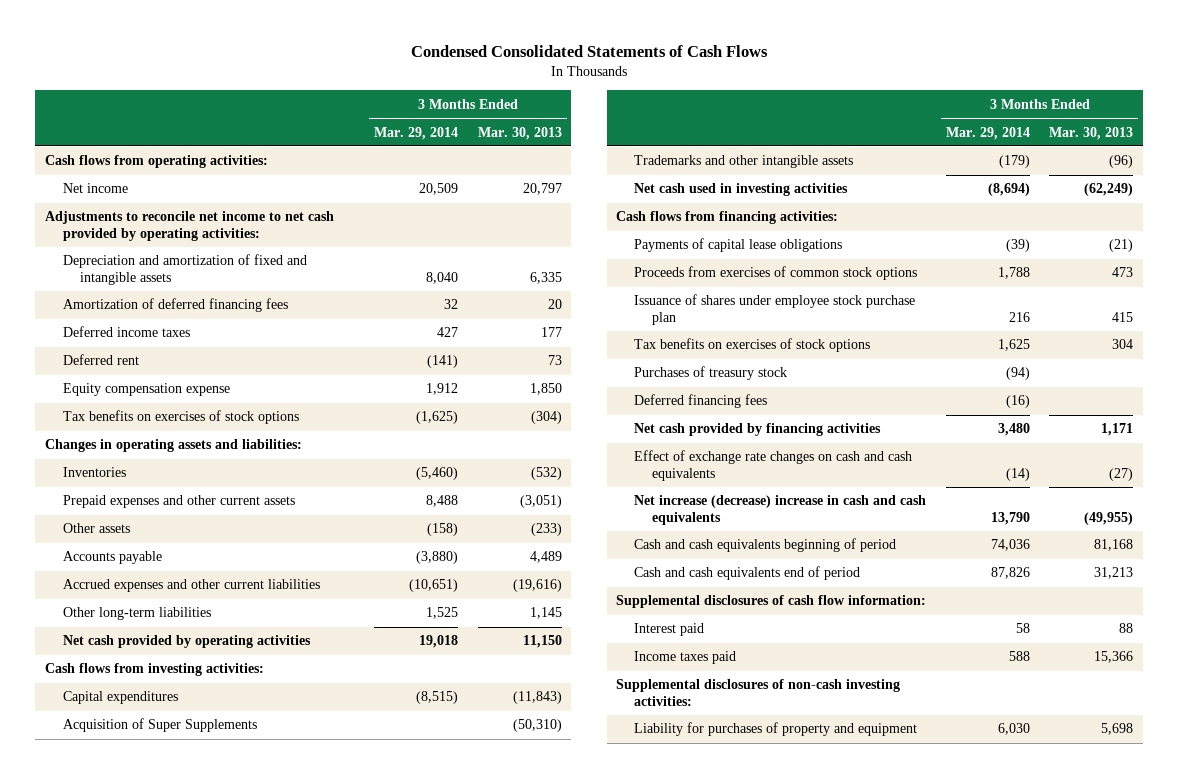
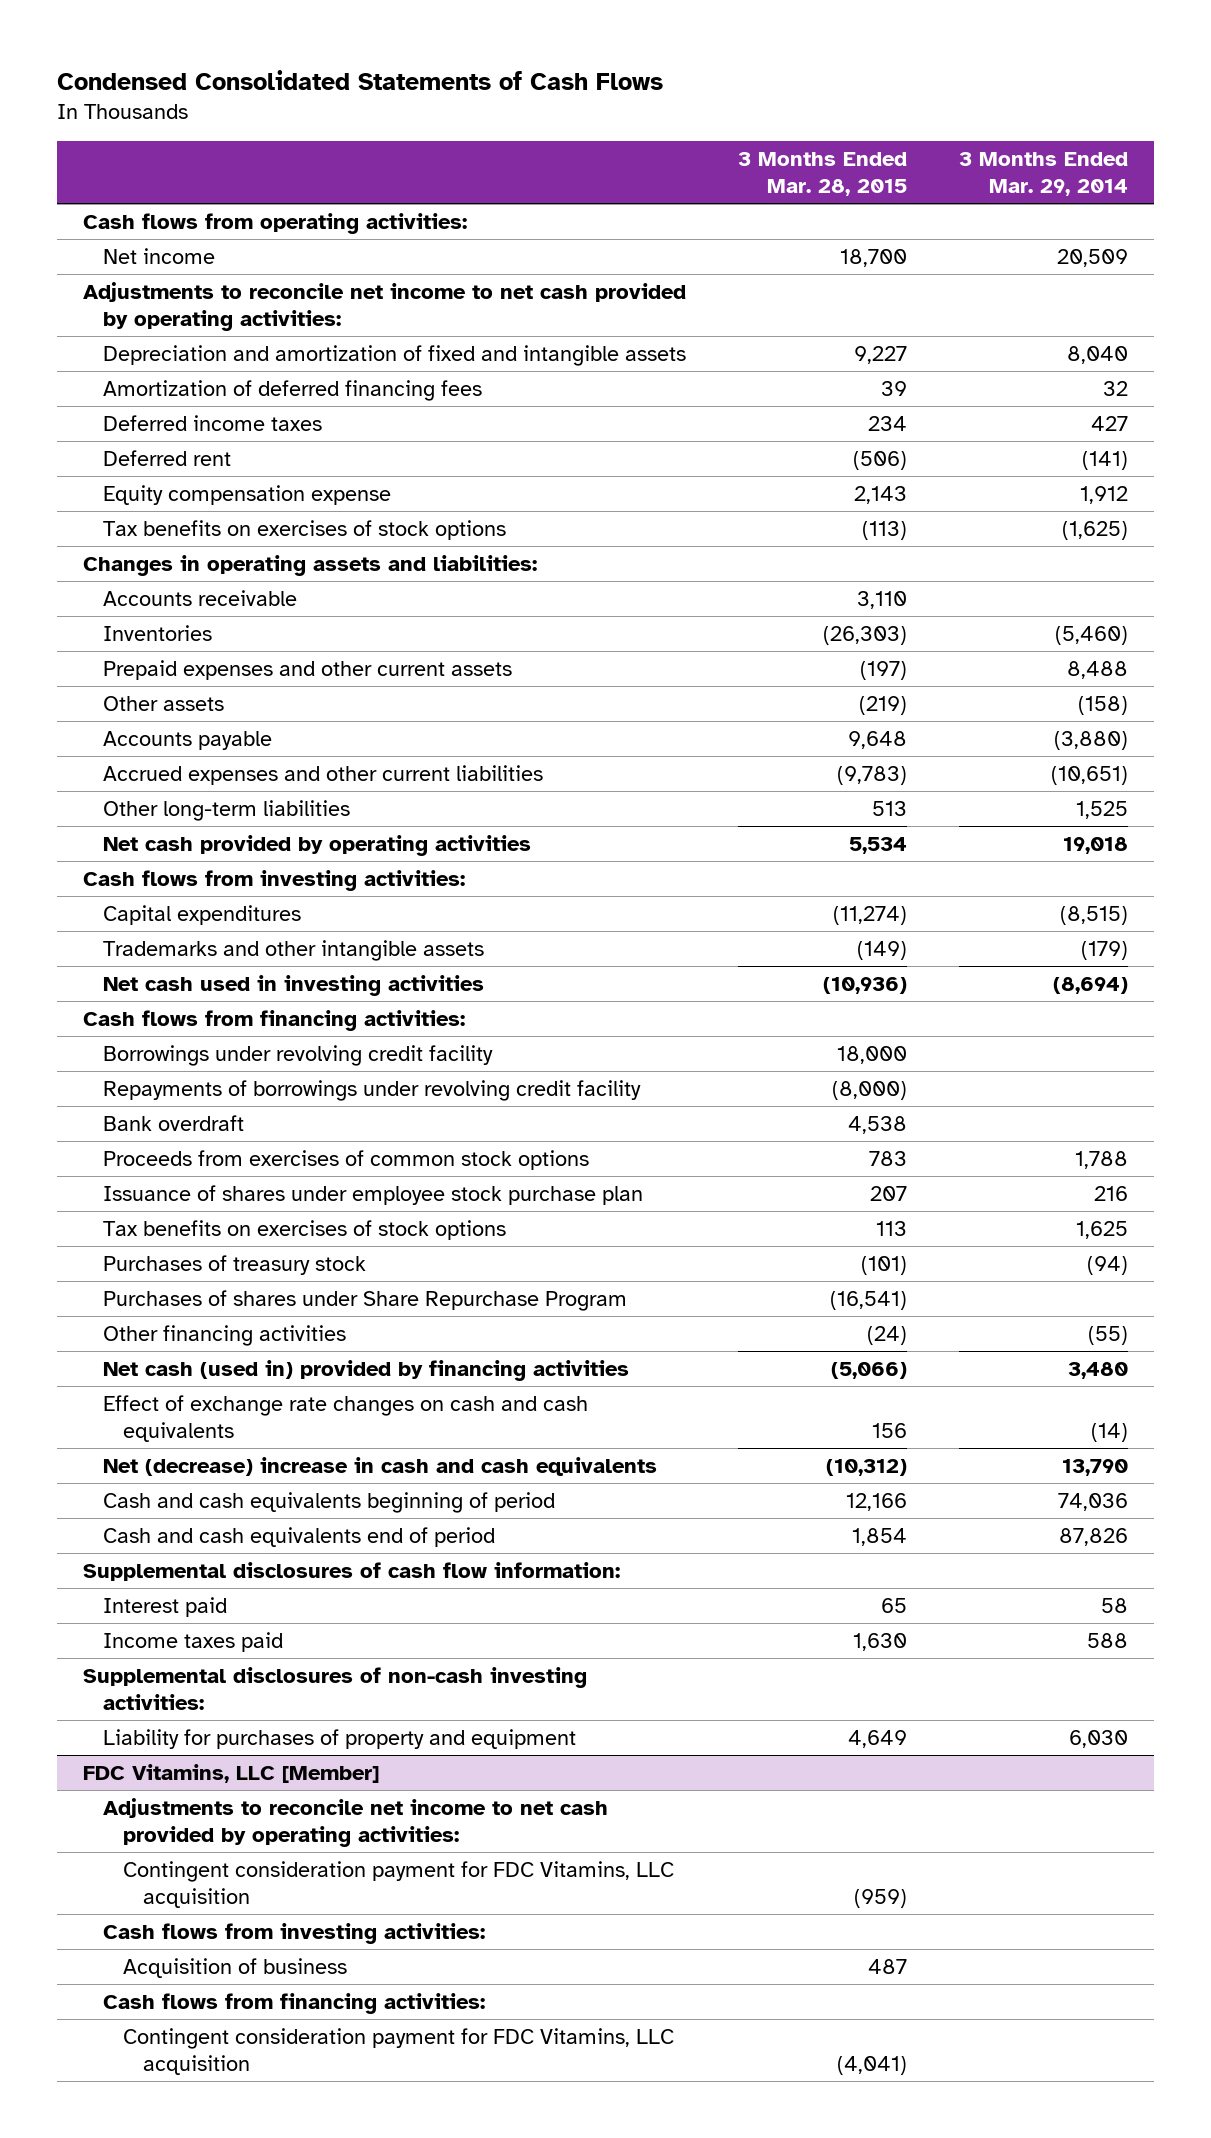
- | 3 Months Ended Mar. 29, 2014 | 3 Months Ended Mar. 30, 2013
+ | 3 Months Ended Mar. 28, 2015 | 3 Months Ended Mar. 29, 2014
+ Accounts receivable | 3,110 |
- Acquisition of Super Supplements | | (50,310)
- Payments of capital lease obligations | (39) | (21)
+ Borrowings under revolving credit facility | 18,000 |
+ Repayments of borrowings under revolving credit facility | (8,000) |
+ Bank overdraft | 4,538 |
- Deferred financing fees | (16) |
- Net cash provided by financing activities | 3,480 | 1,171
+ Purchases of shares under Share Repurchase Program | (16,541) |
+ Other financing activities | (24) | (55)
+ Net cash (used in) provided by financing activities | (5,066) | 3,480
- Net increase (decrease) increase in cash and cash equivalents | 13,790 | (49,955)
+ Net (decrease) increase in cash and cash equivalents | (10,312) | 13,790
+ FDC Vitamins, LLC [Member]
+ Adjustments to reconcile net income to net cash provided by operating activities:
+ Contingent consideration payment for FDC Vitamins, LLC acquisition | (959) |
+ Cash flows from investing activities:
+ Acquisition of business | 487 |
+ Cash flows from financing activities:
+ Contingent consideration payment for FDC Vitamins, LLC acquisition | (4,041) |

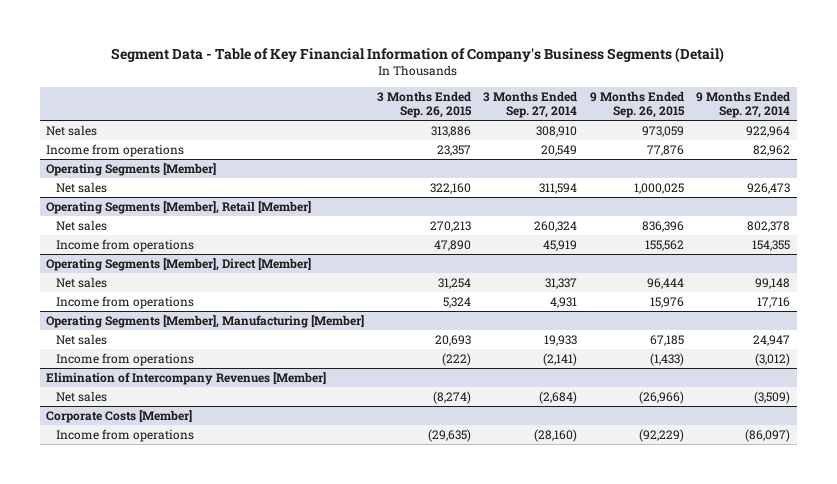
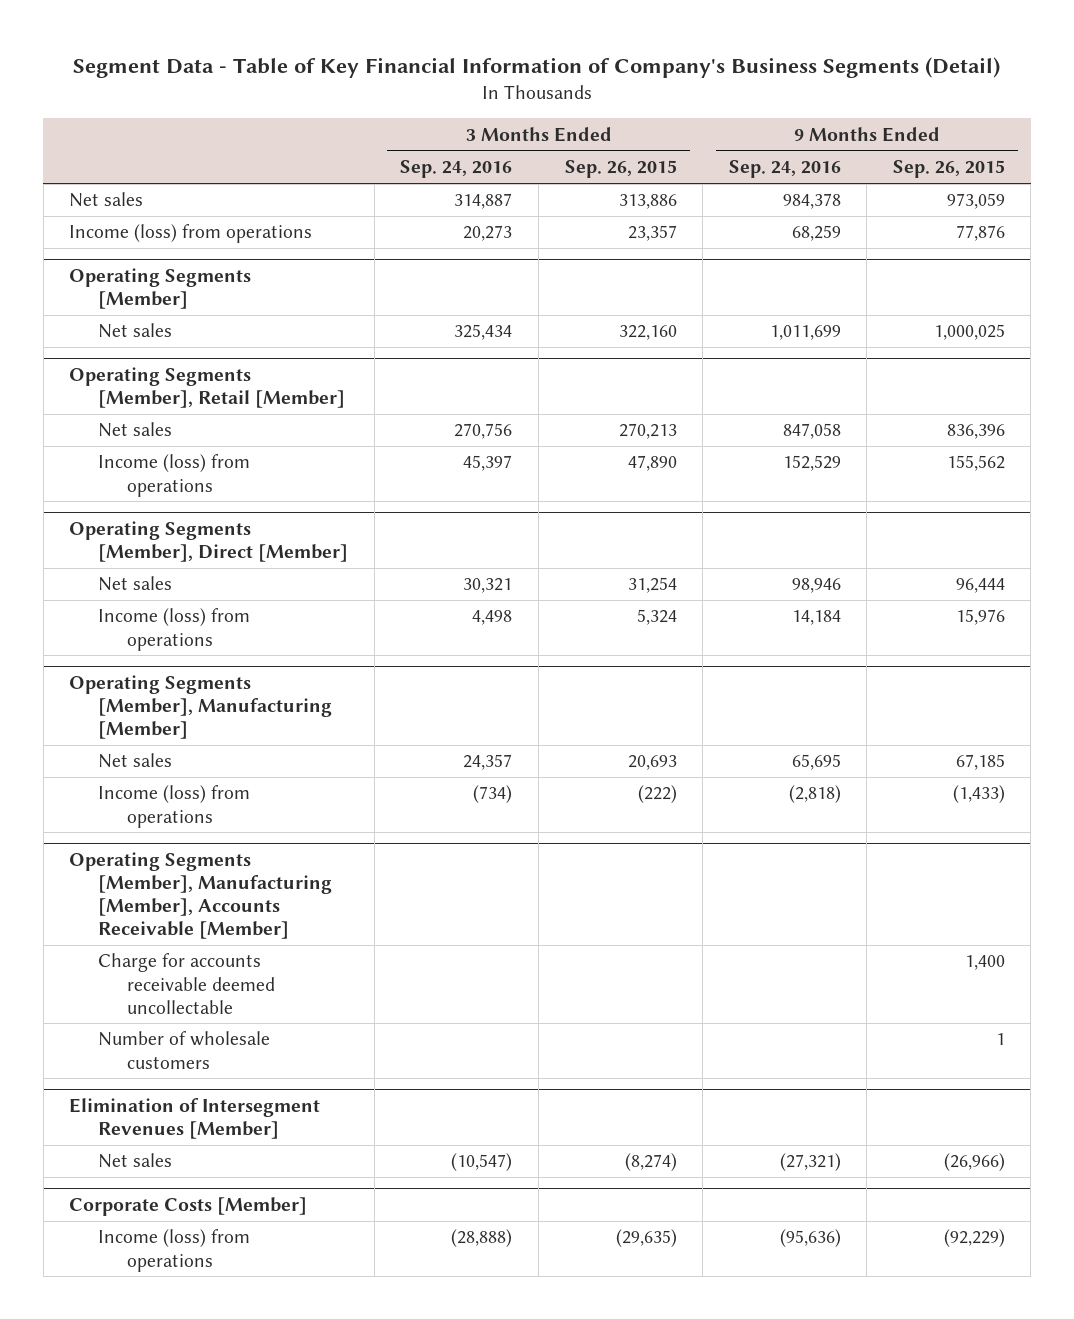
- | 3 Months Ended Sep. 26, 2015 | 3 Months Ended Sep. 27, 2014 | 9 Months Ended Sep. 26, 2015 | 9 Months Ended Sep. 27, 2014
+ | 3 Months Ended Sep. 24, 2016 | 3 Months Ended Sep. 26, 2015 | 9 Months Ended Sep. 24, 2016 | 9 Months Ended Sep. 26, 2015
- Income from operations | 23,357 | 20,549 | 77,876 | 82,962
+ Income (loss) from operations | 20,273 | 23,357 | 68,259 | 77,876
@ Operating Segments [Member], Retail [Member]
- Income from operations | 47,890 | 45,919 | 155,562 | 154,355
+ Income (loss) from operations | 45,397 | 47,890 | 152,529 | 155,562
@ Operating Segments [Member], Direct [Member]
- Income from operations | 5,324 | 4,931 | 15,976 | 17,716
+ Income (loss) from operations | 4,498 | 5,324 | 14,184 | 15,976
@ Operating Segments [Member], Manufacturing [Member]
- Income from operations | (222) | (2,141) | (1,433) | (3,012)
- Elimination of Intercompany Revenues [Member]
@ Operating Segments [Member], Manufacturing [Member]
+ Income (loss) from operations | (734) | (222) | (2,818) | (1,433)
+ Operating Segments [Member], Manufacturing [Member], Accounts Receivable [Member]
+ Charge for accounts receivable deemed uncollectable | | | | 1,400
+ Number of wholesale customers | | | | 1
+ Elimination of Intersegment Revenues [Member]
@ Corporate Costs [Member]
- Income from operations | (29,635) | (28,160) | (92,229) | (86,097)
+ Income (loss) from operations | (28,888) | (29,635) | (95,636) | (92,229)

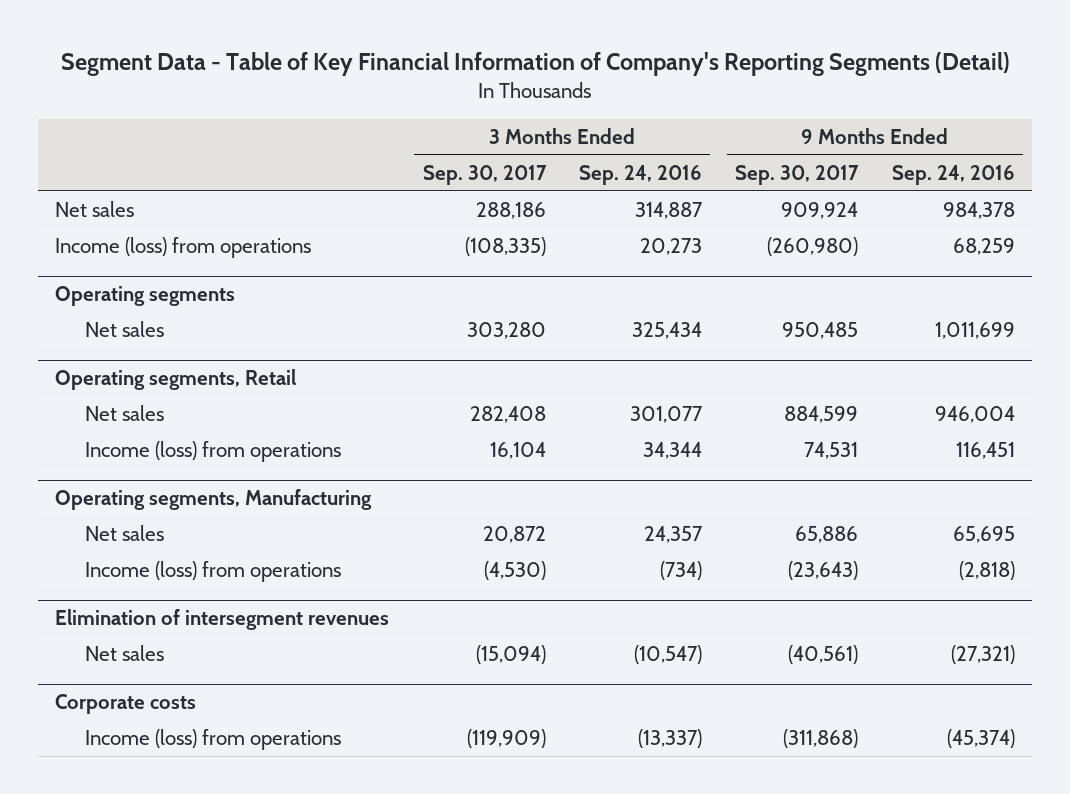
- Segment Data - Table of Key Financial Information of Company's Business Segments (Detail)
+ Segment Data - Table of Key Financial Information of Company's Reporting Segments (Detail)
- | 3 Months Ended Sep. 24, 2016 | 3 Months Ended Sep. 26, 2015 | 9 Months Ended Sep. 24, 2016 | 9 Months Ended Sep. 26, 2015
+ | 3 Months Ended Sep. 30, 2017 | 3 Months Ended Sep. 24, 2016 | 9 Months Ended Sep. 30, 2017 | 9 Months Ended Sep. 24, 2016
- Operating Segments [Member]
+ Operating segments
- Operating Segments [Member], Retail [Member]
- Net sales | 270,756 | 270,213 | 847,058 | 836,396
- Income (loss) from operations | 45,397 | 47,890 | 152,529 | 155,562
- Operating Segments [Member], Direct [Member]
- Net sales | 30,321 | 31,254 | 98,946 | 96,444
- Income (loss) from operations | 4,498 | 5,324 | 14,184 | 15,976
- Operating Segments [Member], Manufacturing [Member]
+ Operating segments, Retail
+ Net sales | 282,408 | 301,077 | 884,599 | 946,004
+ Income (loss) from operations | 16,104 | 34,344 | 74,531 | 116,451
+ Operating segments, Manufacturing
- Operating Segments [Member], Manufacturing [Member], Accounts Receivable [Member]
- Charge for accounts receivable deemed uncollectable | | | | 1,400
- Number of wholesale customers | | | | 1
- Elimination of Intersegment Revenues [Member]
+ Elimination of intersegment revenues
- Corporate Costs [Member]
- Income (loss) from operations | (28,888) | (29,635) | (95,636) | (92,229)
+ Corporate costs
+ Income (loss) from operations | (119,909) | (13,337) | (311,868) | (45,374)

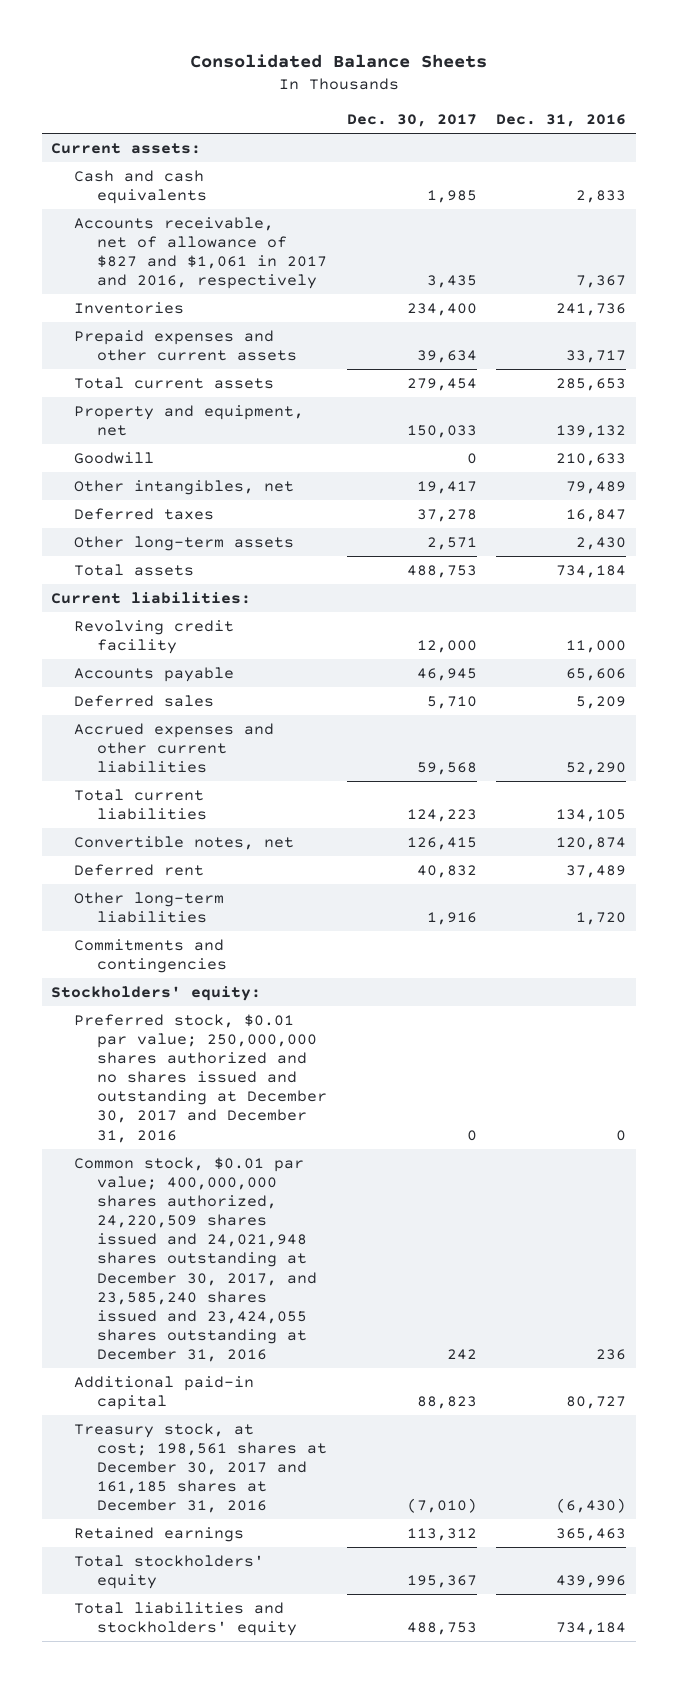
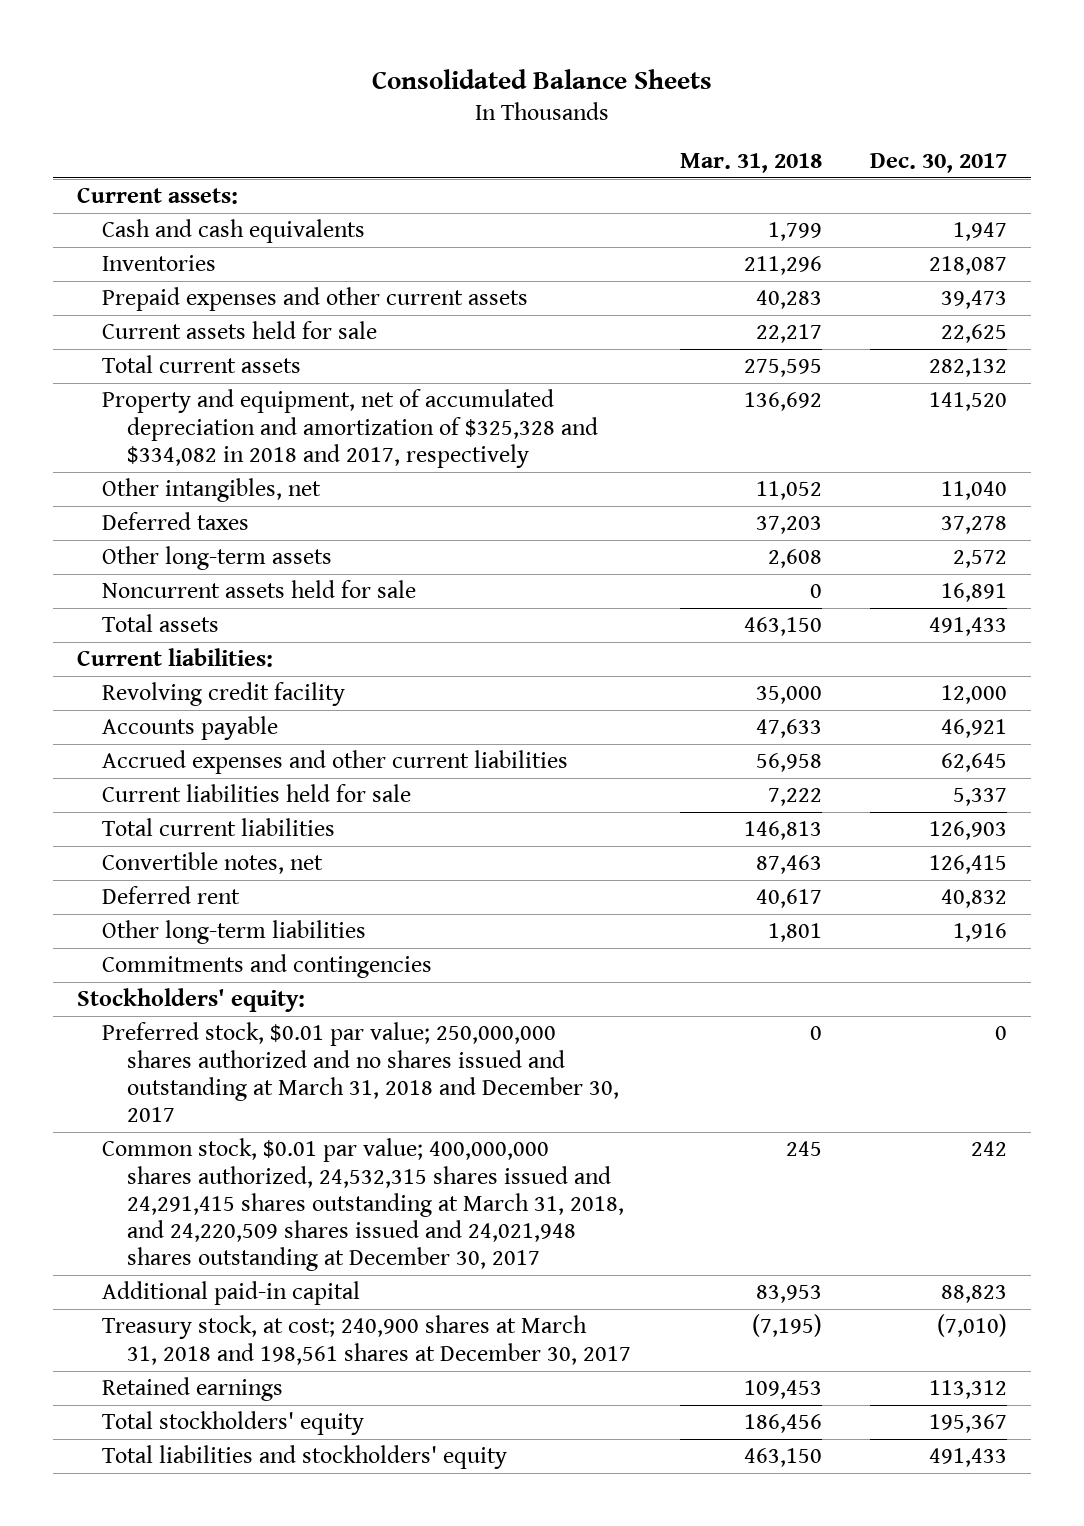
- | Dec. 30, 2017 | Dec. 31, 2016
+ | Mar. 31, 2018 | Dec. 30, 2017
- Cash and cash equivalents | 1,985 | 2,833
- Accounts receivable, net of allowance of $827 and $1,061 in 2017 and 2016, respectively | 3,435 | 7,367
- Inventories | 234,400 | 241,736
- Prepaid expenses and other current assets | 39,634 | 33,717
- Total current assets | 279,454 | 285,653
- Property and equipment, net | 150,033 | 139,132
- Goodwill | 0 | 210,633
- Other intangibles, net | 19,417 | 79,489
+ Cash and cash equivalents | 1,799 | 1,947
+ Inventories | 211,296 | 218,087
+ Prepaid expenses and other current assets | 40,283 | 39,473
+ Current assets held for sale | 22,217 | 22,625
+ Total current assets | 275,595 | 282,132
+ Property and equipment, net of accumulated depreciation and amortization of $325,328 and $334,082 in 2018 and 2017, respectively | 136,692 | 141,520
+ Other intangibles, net | 11,052 | 11,040
- Other long-term assets | 2,571 | 2,430
- Total assets | 488,753 | 734,184
+ Other long-term assets | 2,608 | 2,572
+ Noncurrent assets held for sale | 0 | 16,891
+ Total assets | 463,150 | 491,433
- Accounts payable | 46,945 | 65,606
- Deferred sales | 5,710 | 5,209
- Accrued expenses and other current liabilities | 59,568 | 52,290
- Total current liabilities | 124,223 | 134,105
+ Accounts payable | 47,633 | 46,921
+ Accrued expenses and other current liabilities | 56,958 | 62,645
+ Current liabilities held for sale | 7,222 | 5,337
+ Total current liabilities | 146,813 | 126,903
- Preferred stock, $0.01 par value; 250,000,000 shares authorized and no shares issued and outstanding at December 30, 2017 and December 31, 2016 | 0 | 0
- Common stock, $0.01 par value; 400,000,000 shares authorized, 24,220,509 shares issued and 24,021,948 shares outstanding at December 30, 2017, and 23,585,240 shares issued and 23,424,055 shares outstanding at December 31, 2016 | 242 | 236
+ Preferred stock, $0.01 par value; 250,000,000 shares authorized and no shares issued and outstanding at March 31, 2018 and December 30, 2017 | 0 | 0
+ Common stock, $0.01 par value; 400,000,000 shares authorized, 24,532,315 shares issued and 24,291,415 shares outstanding at March 31, 2018, and 24,220,509 shares issued and 24,021,948 shares outstanding at December 30, 2017 | 245 | 242
- Treasury stock, at cost; 198,561 shares at December 30, 2017 and 161,185 shares at December 31, 2016 | (7,010) | (6,430)
+ Treasury stock, at cost; 240,900 shares at March 31, 2018 and 198,561 shares at December 30, 2017 | (7,195) | (7,010)
- Total liabilities and stockholders' equity | 488,753 | 734,184
+ Total liabilities and stockholders' equity | 463,150 | 491,433

